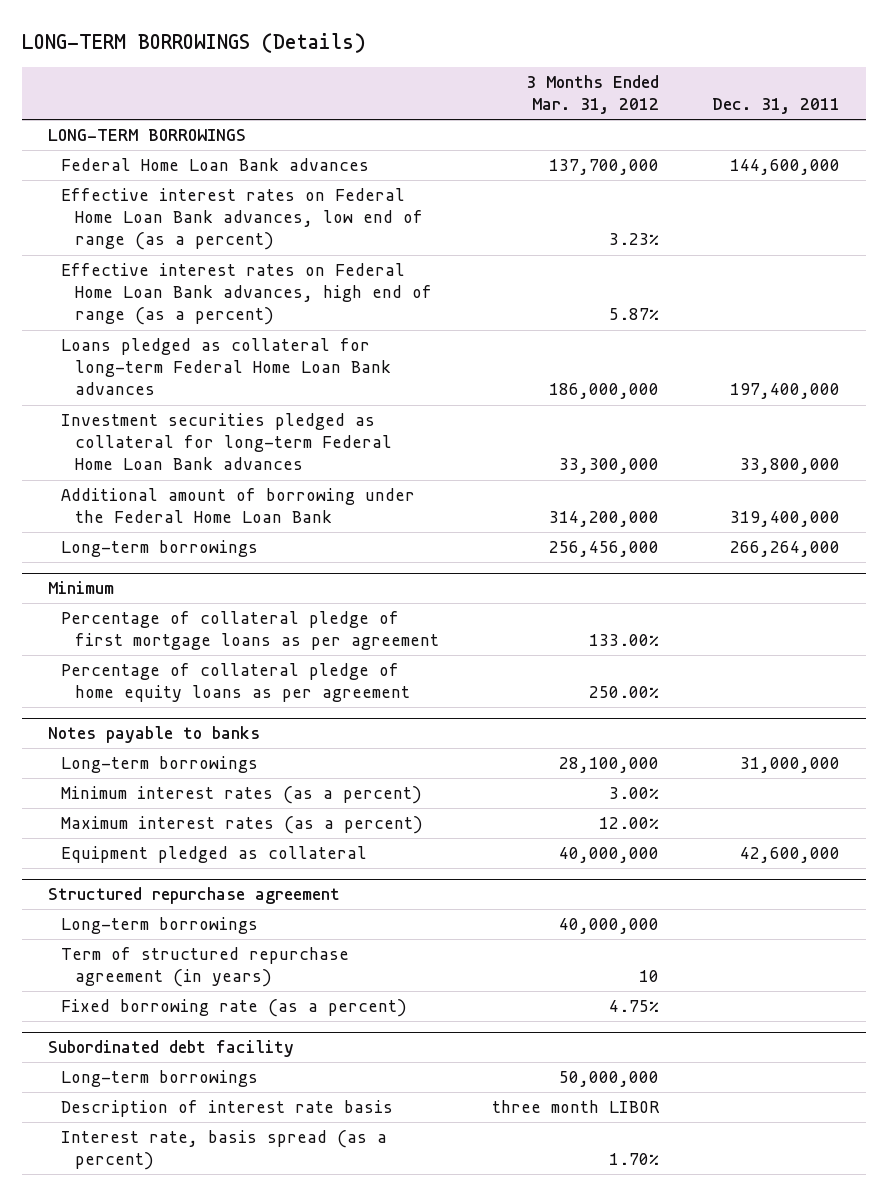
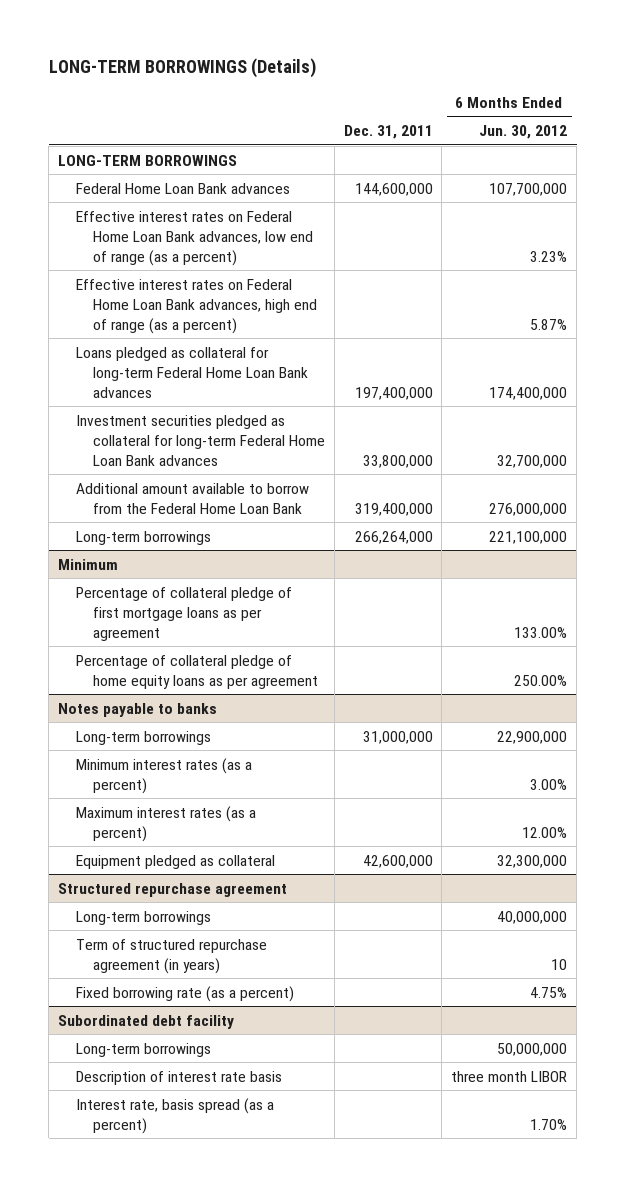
- | 3 Months Ended Mar. 31, 2012 | Dec. 31, 2011
+ | Dec. 31, 2011 | 6 Months Ended Jun. 30, 2012
- Additional amount of borrowing under the Federal Home Loan Bank | 314,200,000 | 319,400,000
+ Additional amount available to borrow from the Federal Home Loan Bank | 319,400,000 | 276,000,000

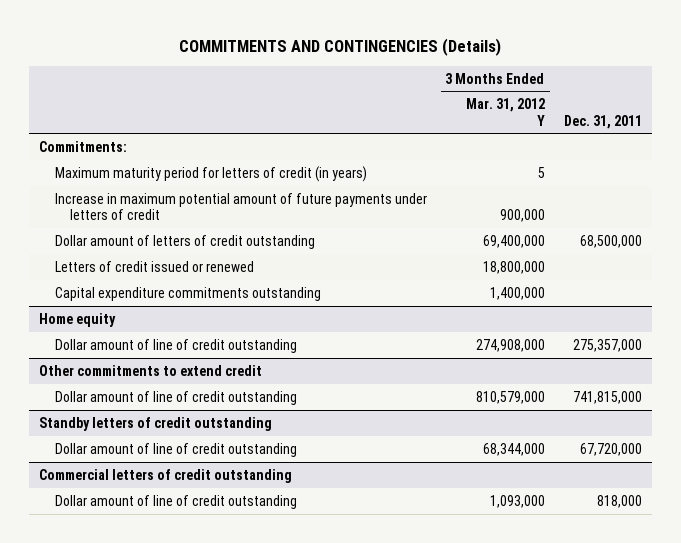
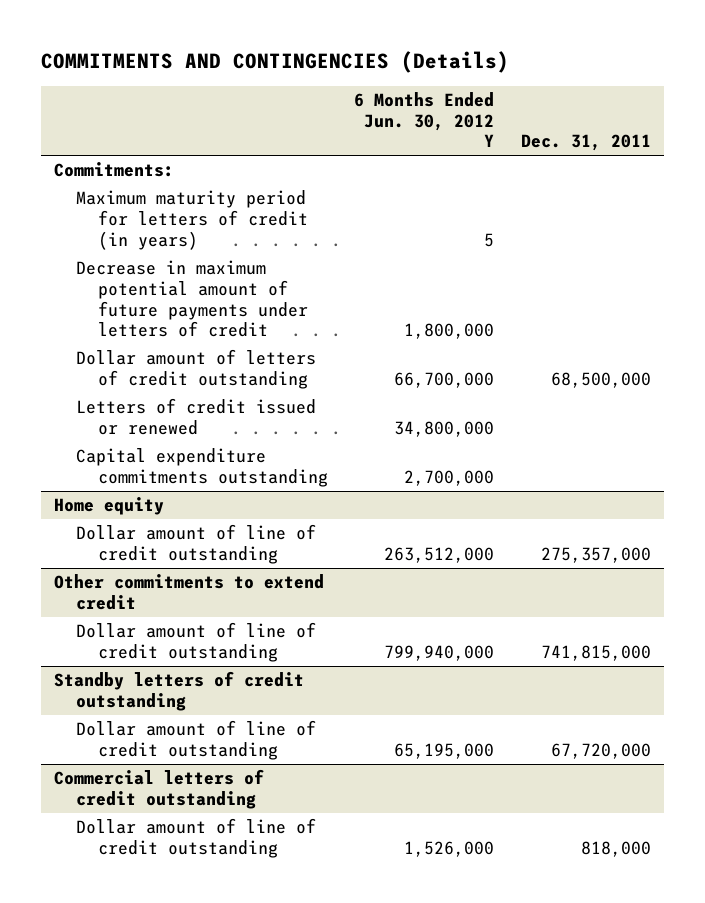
- | 3 Months Ended Mar. 31, 2012 Y | Dec. 31, 2011
+ | 6 Months Ended Jun. 30, 2012 Y | Dec. 31, 2011
- Increase in maximum potential amount of future payments under letters of credit | 900,000 |
+ Decrease in maximum potential amount of future payments under letters of credit | 1,800,000 |

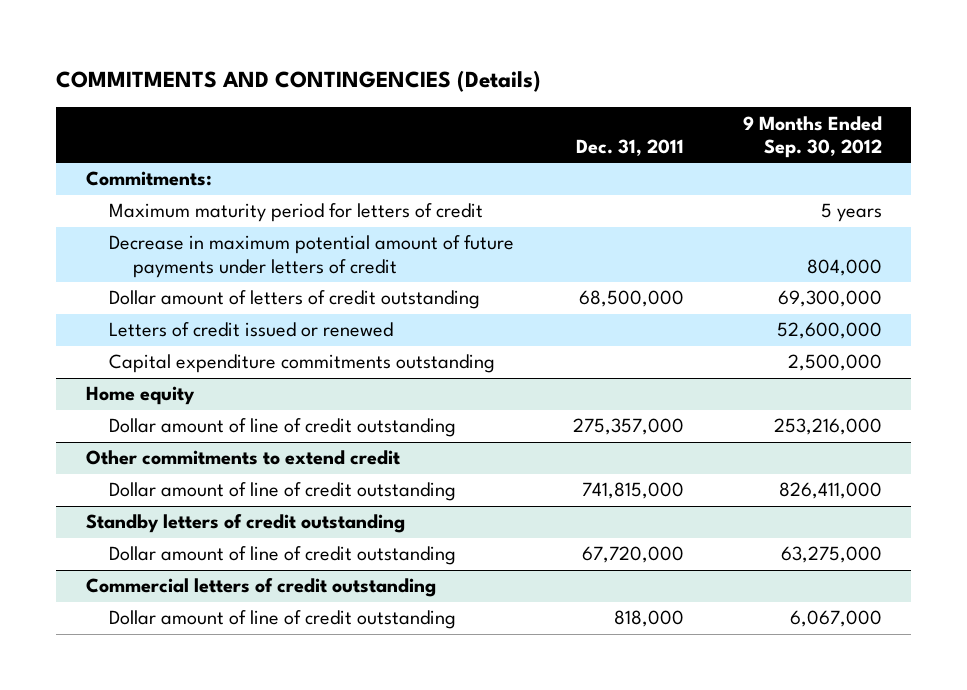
- | 6 Months Ended Jun. 30, 2012 Y | Dec. 31, 2011
+ | Dec. 31, 2011 | 9 Months Ended Sep. 30, 2012
- Maximum maturity period for letters of credit (in years) | 5 |
+ Maximum maturity period for letters of credit | | 5 years

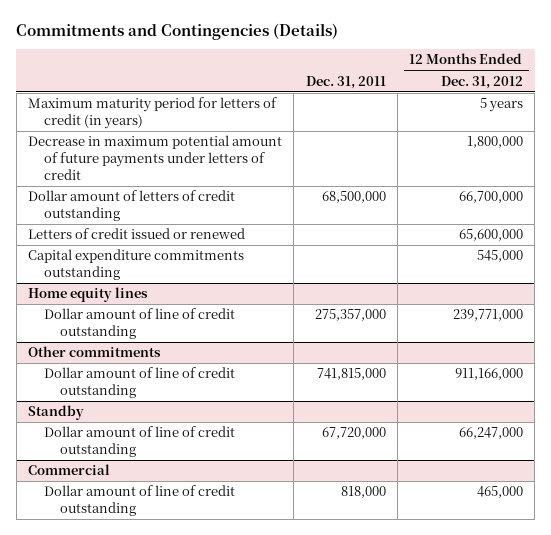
- COMMITMENTS AND CONTINGENCIES (Details)
+ Commitments and Contingencies (Details)
- | Dec. 31, 2011 | 9 Months Ended Sep. 30, 2012
+ | Dec. 31, 2011 | 12 Months Ended Dec. 31, 2012
- Commitments:
- Maximum maturity period for letters of credit | | 5 years
+ Maximum maturity period for letters of credit (in years) | | 5 years
- Home equity
+ Home equity lines
- Other commitments to extend credit
+ Other commitments
- Standby letters of credit outstanding
+ Standby
- Commercial letters of credit outstanding
+ Commercial

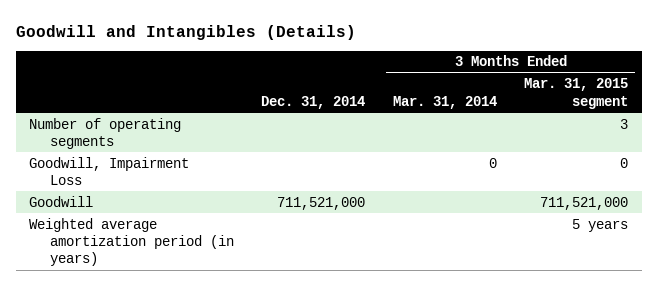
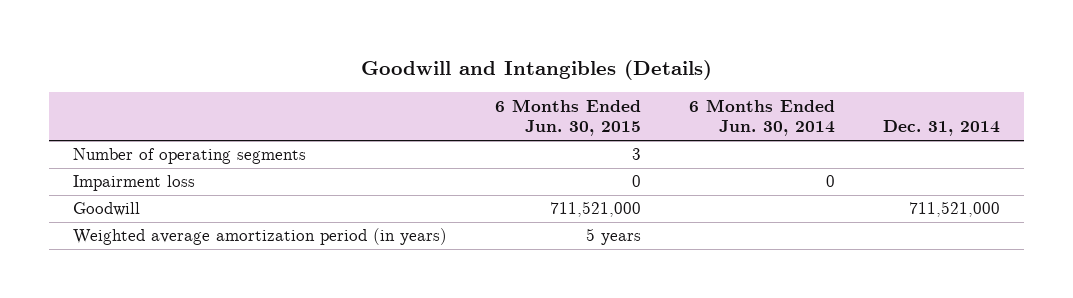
- | Dec. 31, 2014 | 3 Months Ended Mar. 31, 2014 | 3 Months Ended Mar. 31, 2015 segment
+ | 6 Months Ended Jun. 30, 2015 | 6 Months Ended Jun. 30, 2014 | Dec. 31, 2014
- Goodwill, Impairment Loss | | 0 | 0
+ Impairment loss | 0 | 0 |

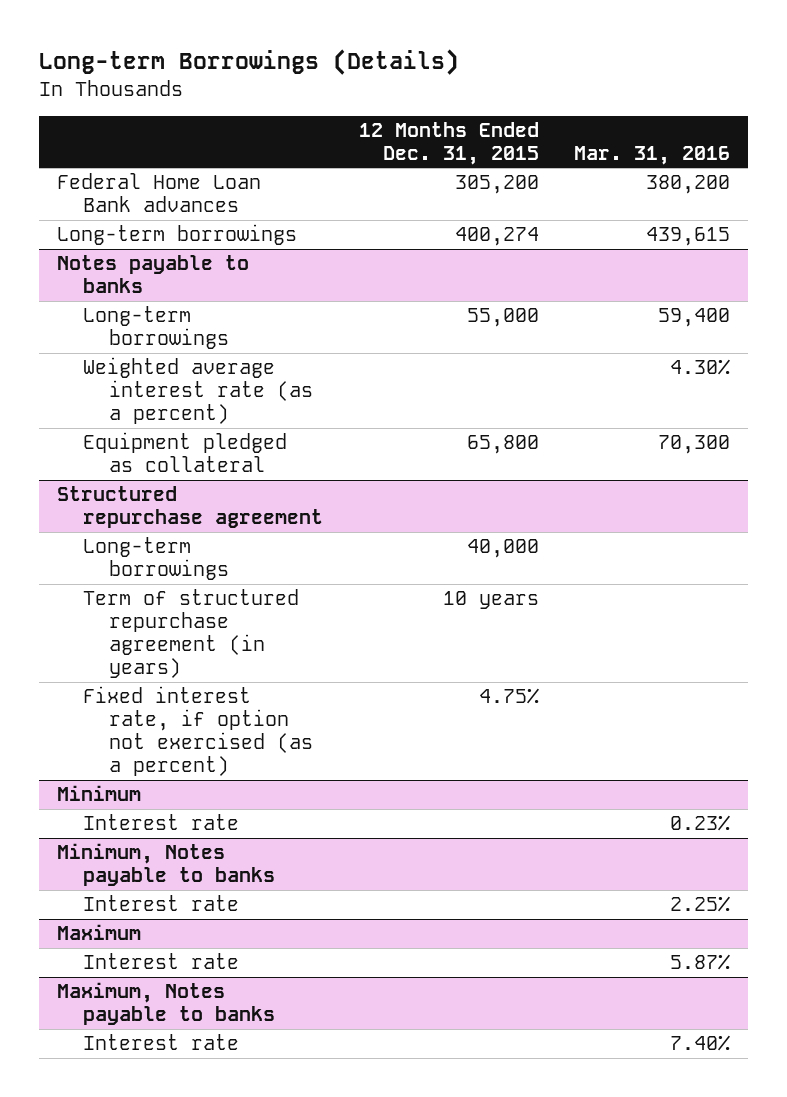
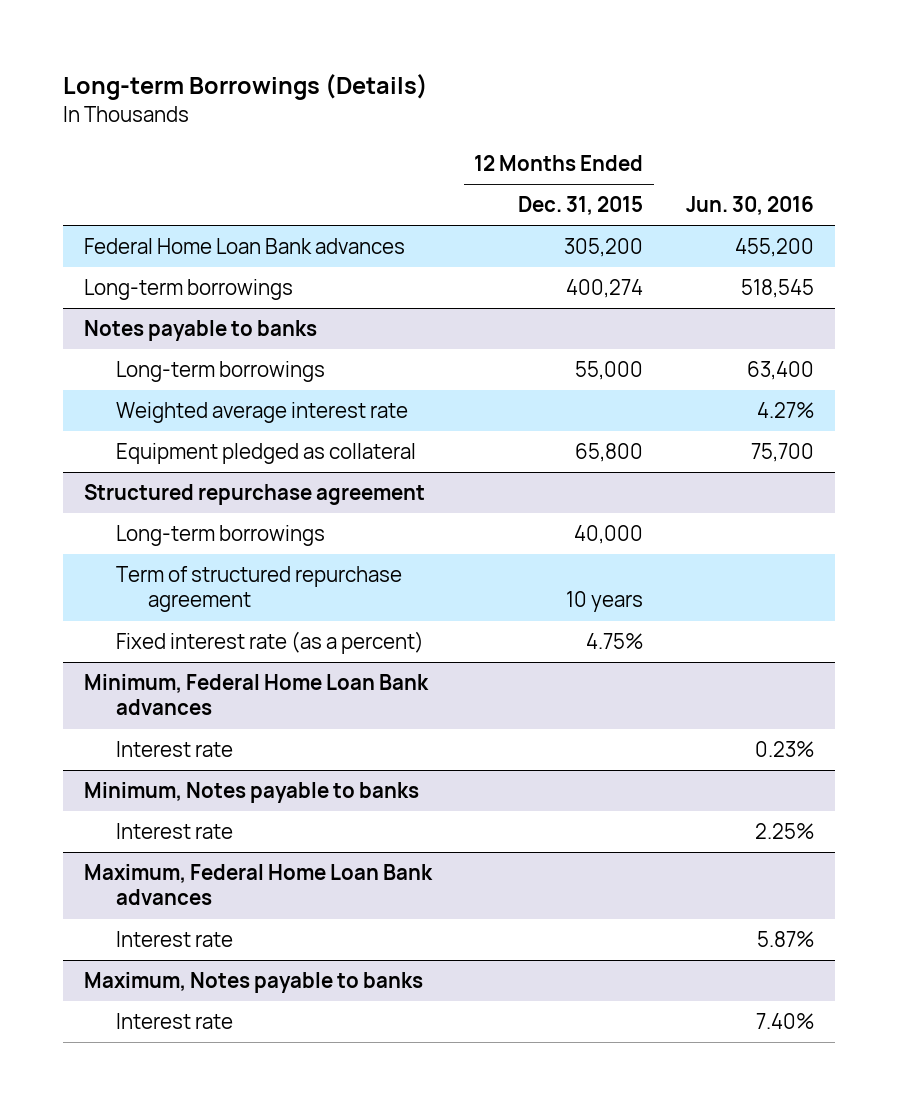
- | 12 Months Ended Dec. 31, 2015 | Mar. 31, 2016
+ | 12 Months Ended Dec. 31, 2015 | Jun. 30, 2016
@ Notes payable to banks
- Weighted average interest rate (as a percent) | | 4.30%
+ Weighted average interest rate | | 4.27%
@ Structured repurchase agreement
- Term of structured repurchase agreement (in years) | 10 years |
- Fixed interest rate, if option not exercised (as a percent) | 4.75% |
- Minimum
@ Structured repurchase agreement
+ Term of structured repurchase agreement | 10 years |
+ Fixed interest rate (as a percent) | 4.75% |
+ Minimum, Federal Home Loan Bank advances
- Maximum
+ Maximum, Federal Home Loan Bank advances

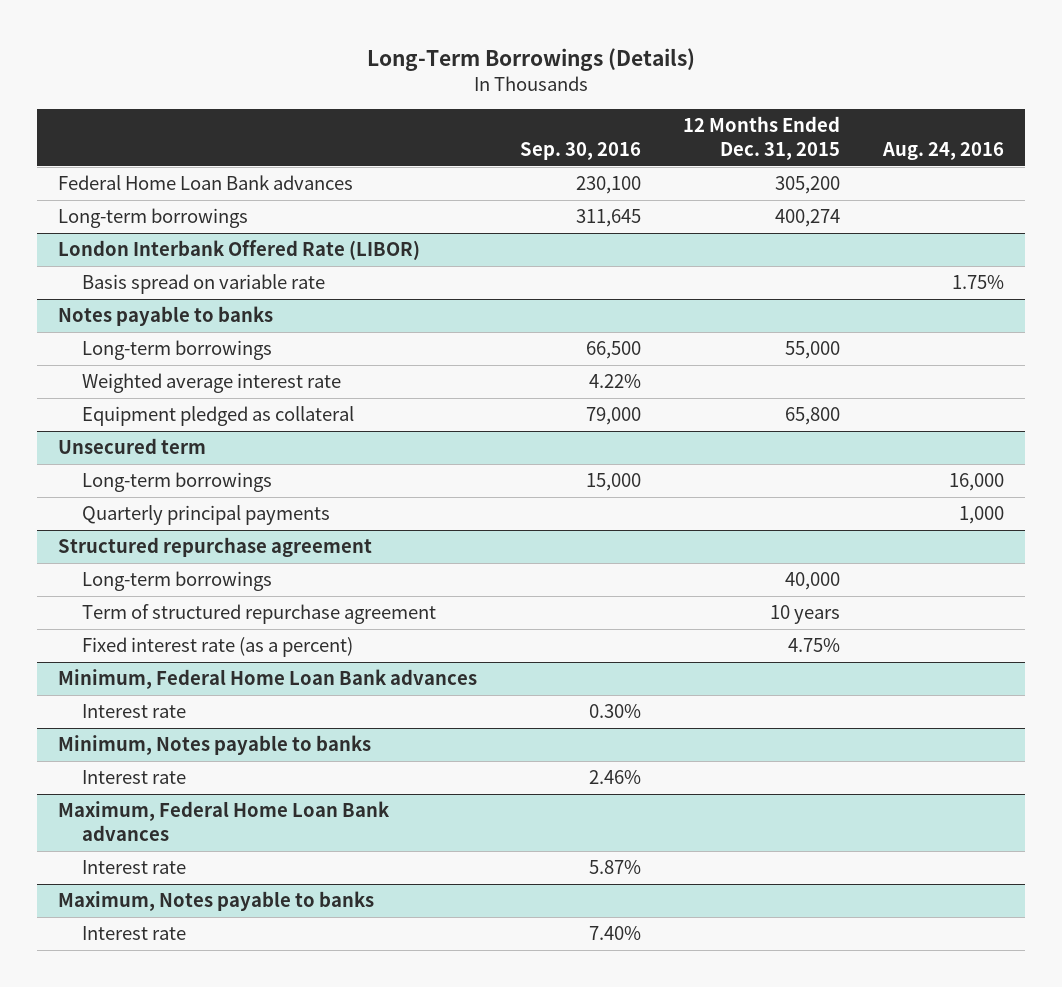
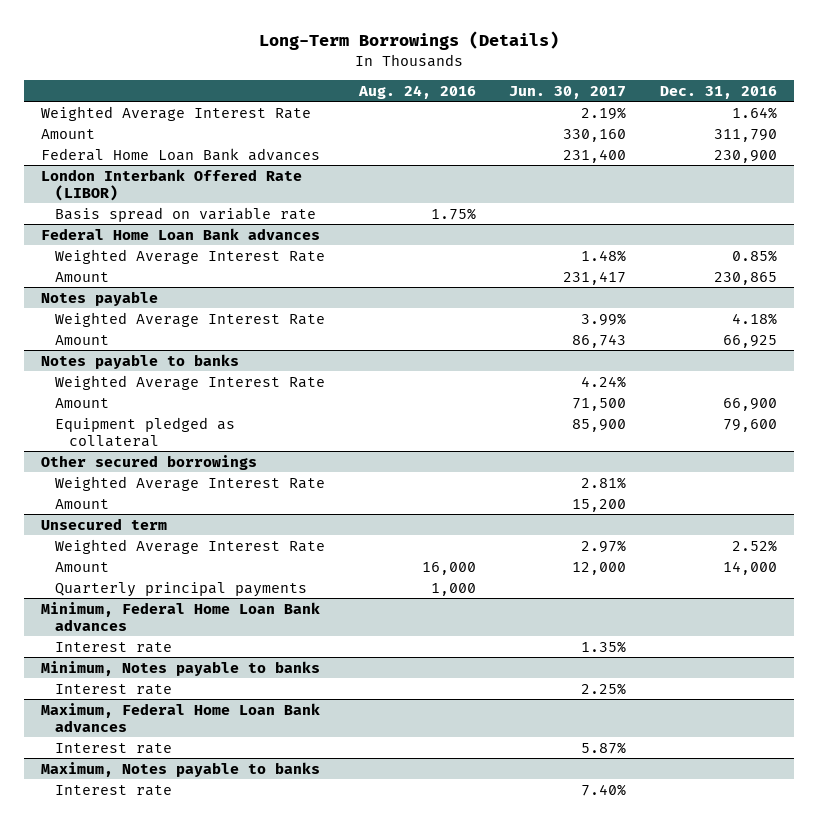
- | Sep. 30, 2016 | 12 Months Ended Dec. 31, 2015 | Aug. 24, 2016
+ | Aug. 24, 2016 | Jun. 30, 2017 | Dec. 31, 2016
+ Weighted Average Interest Rate | | 2.19% | 1.64%
+ Amount | | 330,160 | 311,790
- Long-term borrowings | 311,645 | 400,274 |
+ Federal Home Loan Bank advances
+ Weighted Average Interest Rate | | 1.48% | 0.85%
+ Amount | | 231,417 | 230,865
+ Notes payable
+ Weighted Average Interest Rate | | 3.99% | 4.18%
+ Amount | | 86,743 | 66,925
@ Notes payable to banks
- Long-term borrowings | 66,500 | 55,000 |
- Weighted average interest rate | 4.22% | |
+ Weighted Average Interest Rate | | 4.24% |
+ Amount | | 71,500 | 66,900
+ Other secured borrowings
+ Weighted Average Interest Rate | | 2.81% |
+ Amount | | 15,200 |
@ Unsecured term
- Long-term borrowings | 15,000 | | 16,000
+ Weighted Average Interest Rate | | 2.97% | 2.52%
+ Amount | 16,000 | 12,000 | 14,000
- Structured repurchase agreement
- Long-term borrowings | | 40,000 |
- Term of structured repurchase agreement | | 10 years |
- Fixed interest rate (as a percent) | | 4.75% |

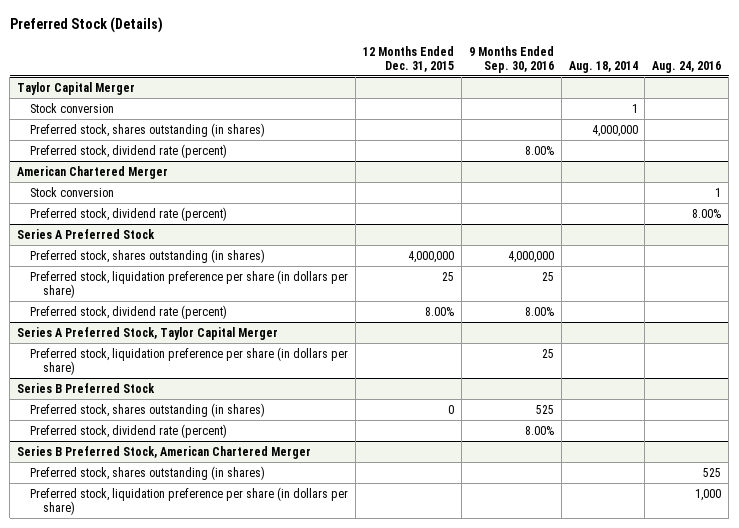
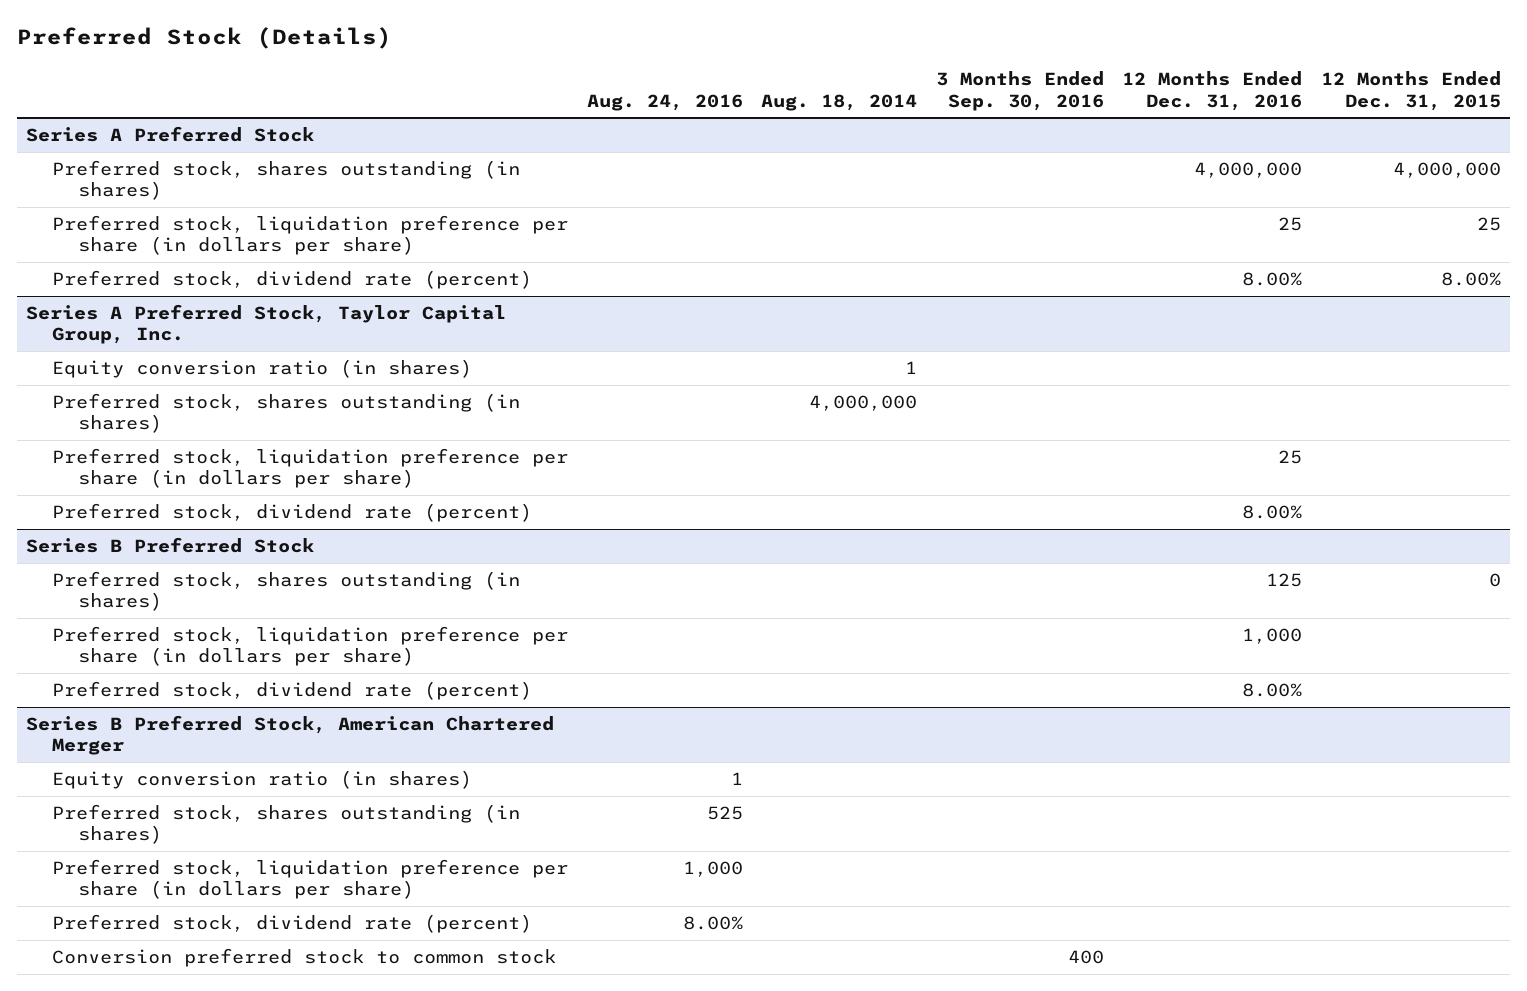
- | 12 Months Ended Dec. 31, 2015 | 9 Months Ended Sep. 30, 2016 | Aug. 18, 2014 | Aug. 24, 2016
+ | Aug. 24, 2016 | Aug. 18, 2014 | 3 Months Ended Sep. 30, 2016 | 12 Months Ended Dec. 31, 2016 | 12 Months Ended Dec. 31, 2015
- Taylor Capital Merger
- Stock conversion | | | 1 |
- Preferred stock, shares outstanding (in shares) | | | 4,000,000 |
- Preferred stock, dividend rate (percent) | | 8.00% | |
- American Chartered Merger
- Stock conversion | | | | 1
- Preferred stock, dividend rate (percent) | | | | 8.00%
- Series A Preferred Stock, Taylor Capital Merger
+ Series A Preferred Stock, Taylor Capital Group, Inc.
+ Equity conversion ratio (in shares) | | 1 | | |
+ Preferred stock, shares outstanding (in shares) | | 4,000,000 | | |
+ Preferred stock, dividend rate (percent) | | | | 8.00% |
@ Series B Preferred Stock
+ Preferred stock, liquidation preference per share (in dollars per share) | | | | 1,000 |
@ Series B Preferred Stock, American Chartered Merger
+ Equity conversion ratio (in shares) | 1 | | | |
+ Preferred stock, dividend rate (percent) | 8.00% | | | |
+ Conversion preferred stock to common stock | | | 400 | |

